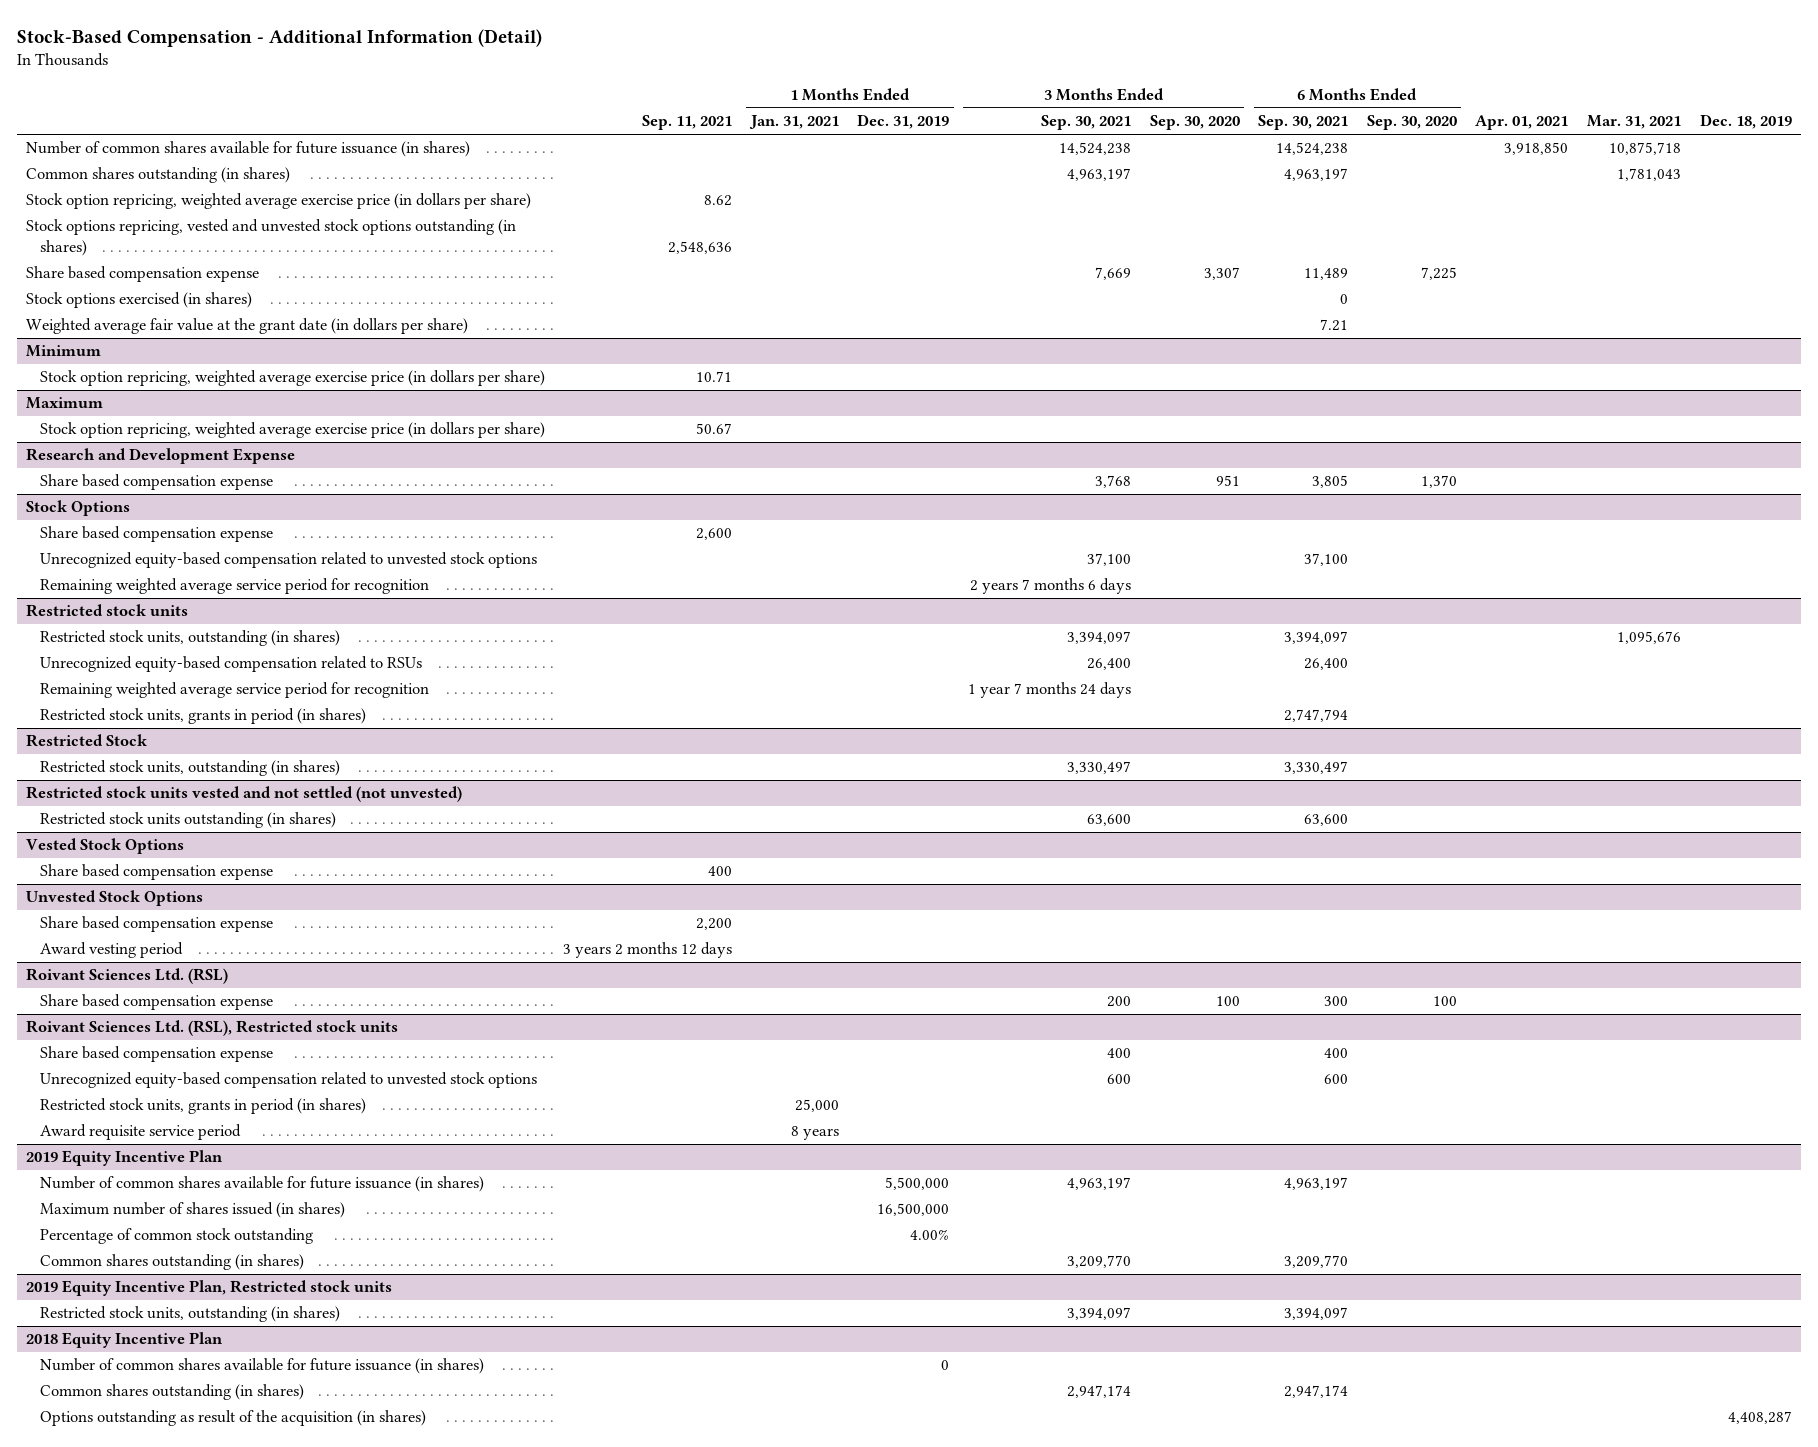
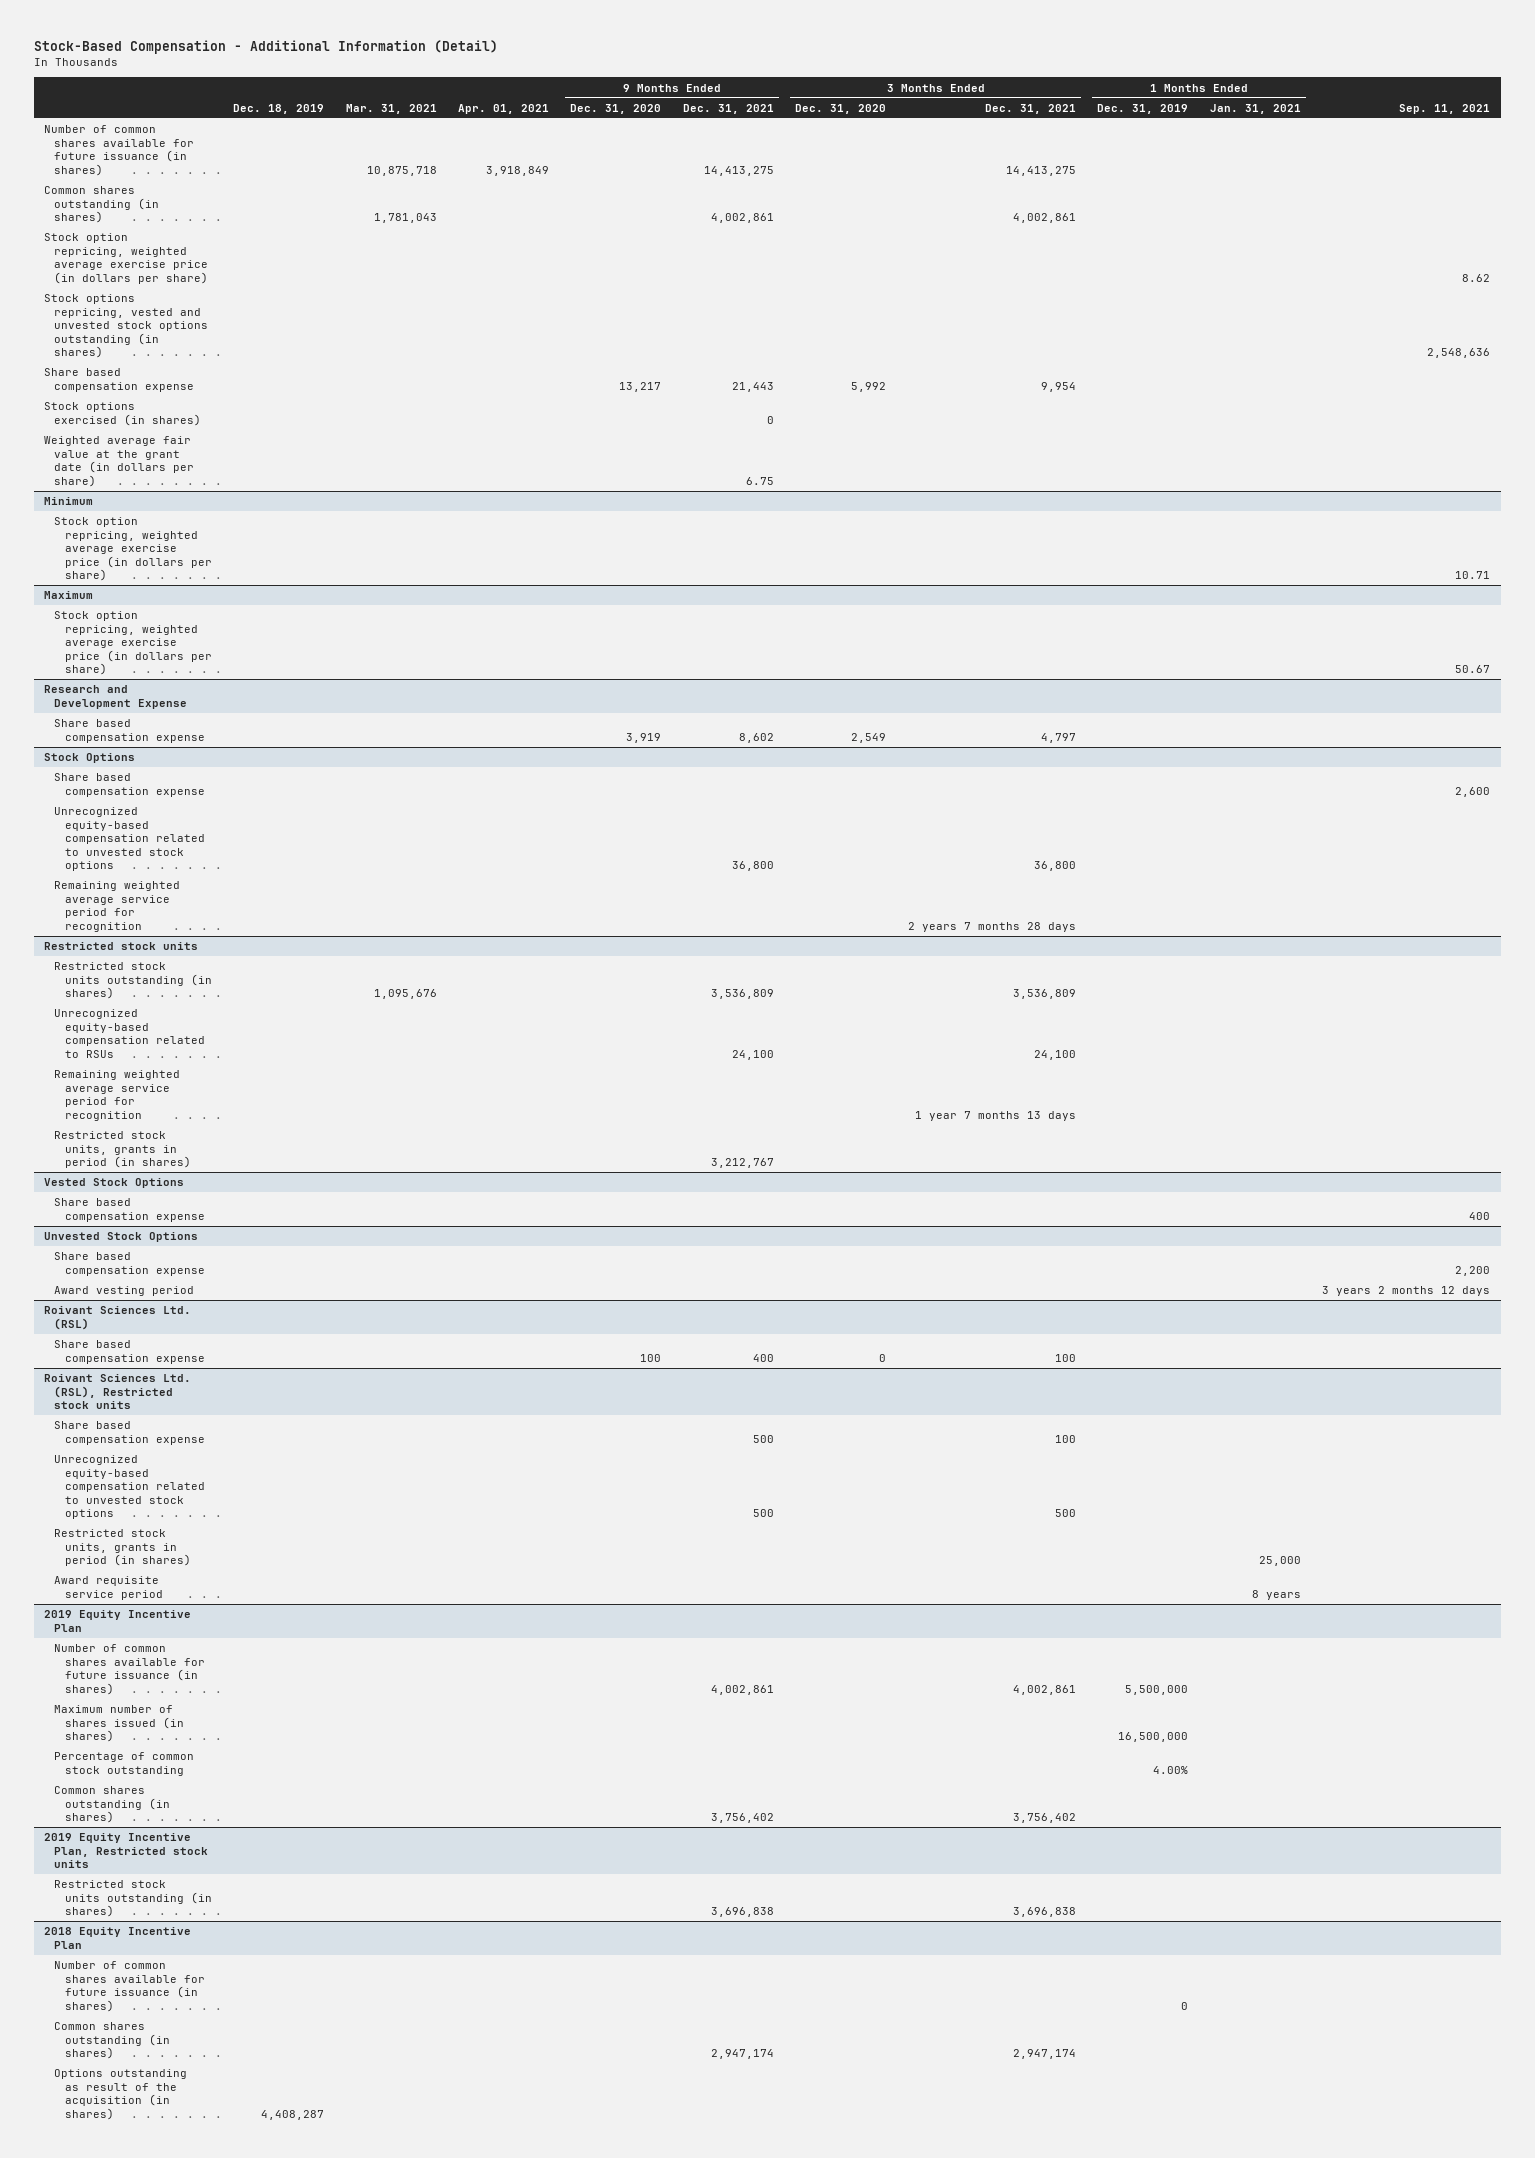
- | Sep. 11, 2021 | 1 Months Ended Jan. 31, 2021 | 1 Months Ended Dec. 31, 2019 | 3 Months Ended Sep. 30, 2021 | 3 Months Ended Sep. 30, 2020 | 6 Months Ended Sep. 30, 2021 | 6 Months Ended Sep. 30, 2020 | Apr. 01, 2021 | Mar. 31, 2021 | Dec. 18, 2019
+ | Dec. 18, 2019 | Mar. 31, 2021 | Apr. 01, 2021 | 9 Months Ended Dec. 31, 2020 | 9 Months Ended Dec. 31, 2021 | 3 Months Ended Dec. 31, 2020 | 3 Months Ended Dec. 31, 2021 | 1 Months Ended Dec. 31, 2019 | 1 Months Ended Jan. 31, 2021 | Sep. 11, 2021
- Number of common shares available for future issuance (in shares) | | | | 14,524,238 | | 14,524,238 | | 3,918,850 | 10,875,718 |
+ Number of common shares available for future issuance (in shares) | | 10,875,718 | 3,918,849 | | 14,413,275 | | 14,413,275 | | |
@ Restricted stock units
- Restricted stock units, outstanding (in shares) | | | | 3,394,097 | | 3,394,097 | | | 1,095,676 |
+ Restricted stock units outstanding (in shares) | | 1,095,676 | | | 3,536,809 | | 3,536,809 | | |
- Restricted Stock
- Restricted stock units, outstanding (in shares) | | | | 3,330,497 | | 3,330,497 | | | |
- Restricted stock units vested and not settled (not unvested)
- Restricted stock units outstanding (in shares) | | | | 63,600 | | 63,600 | | | |
@ 2019 Equity Incentive Plan, Restricted stock units
- Restricted stock units, outstanding (in shares) | | | | 3,394,097 | | 3,394,097 | | | |
+ Restricted stock units outstanding (in shares) | | | | | 3,696,838 | | 3,696,838 | | |

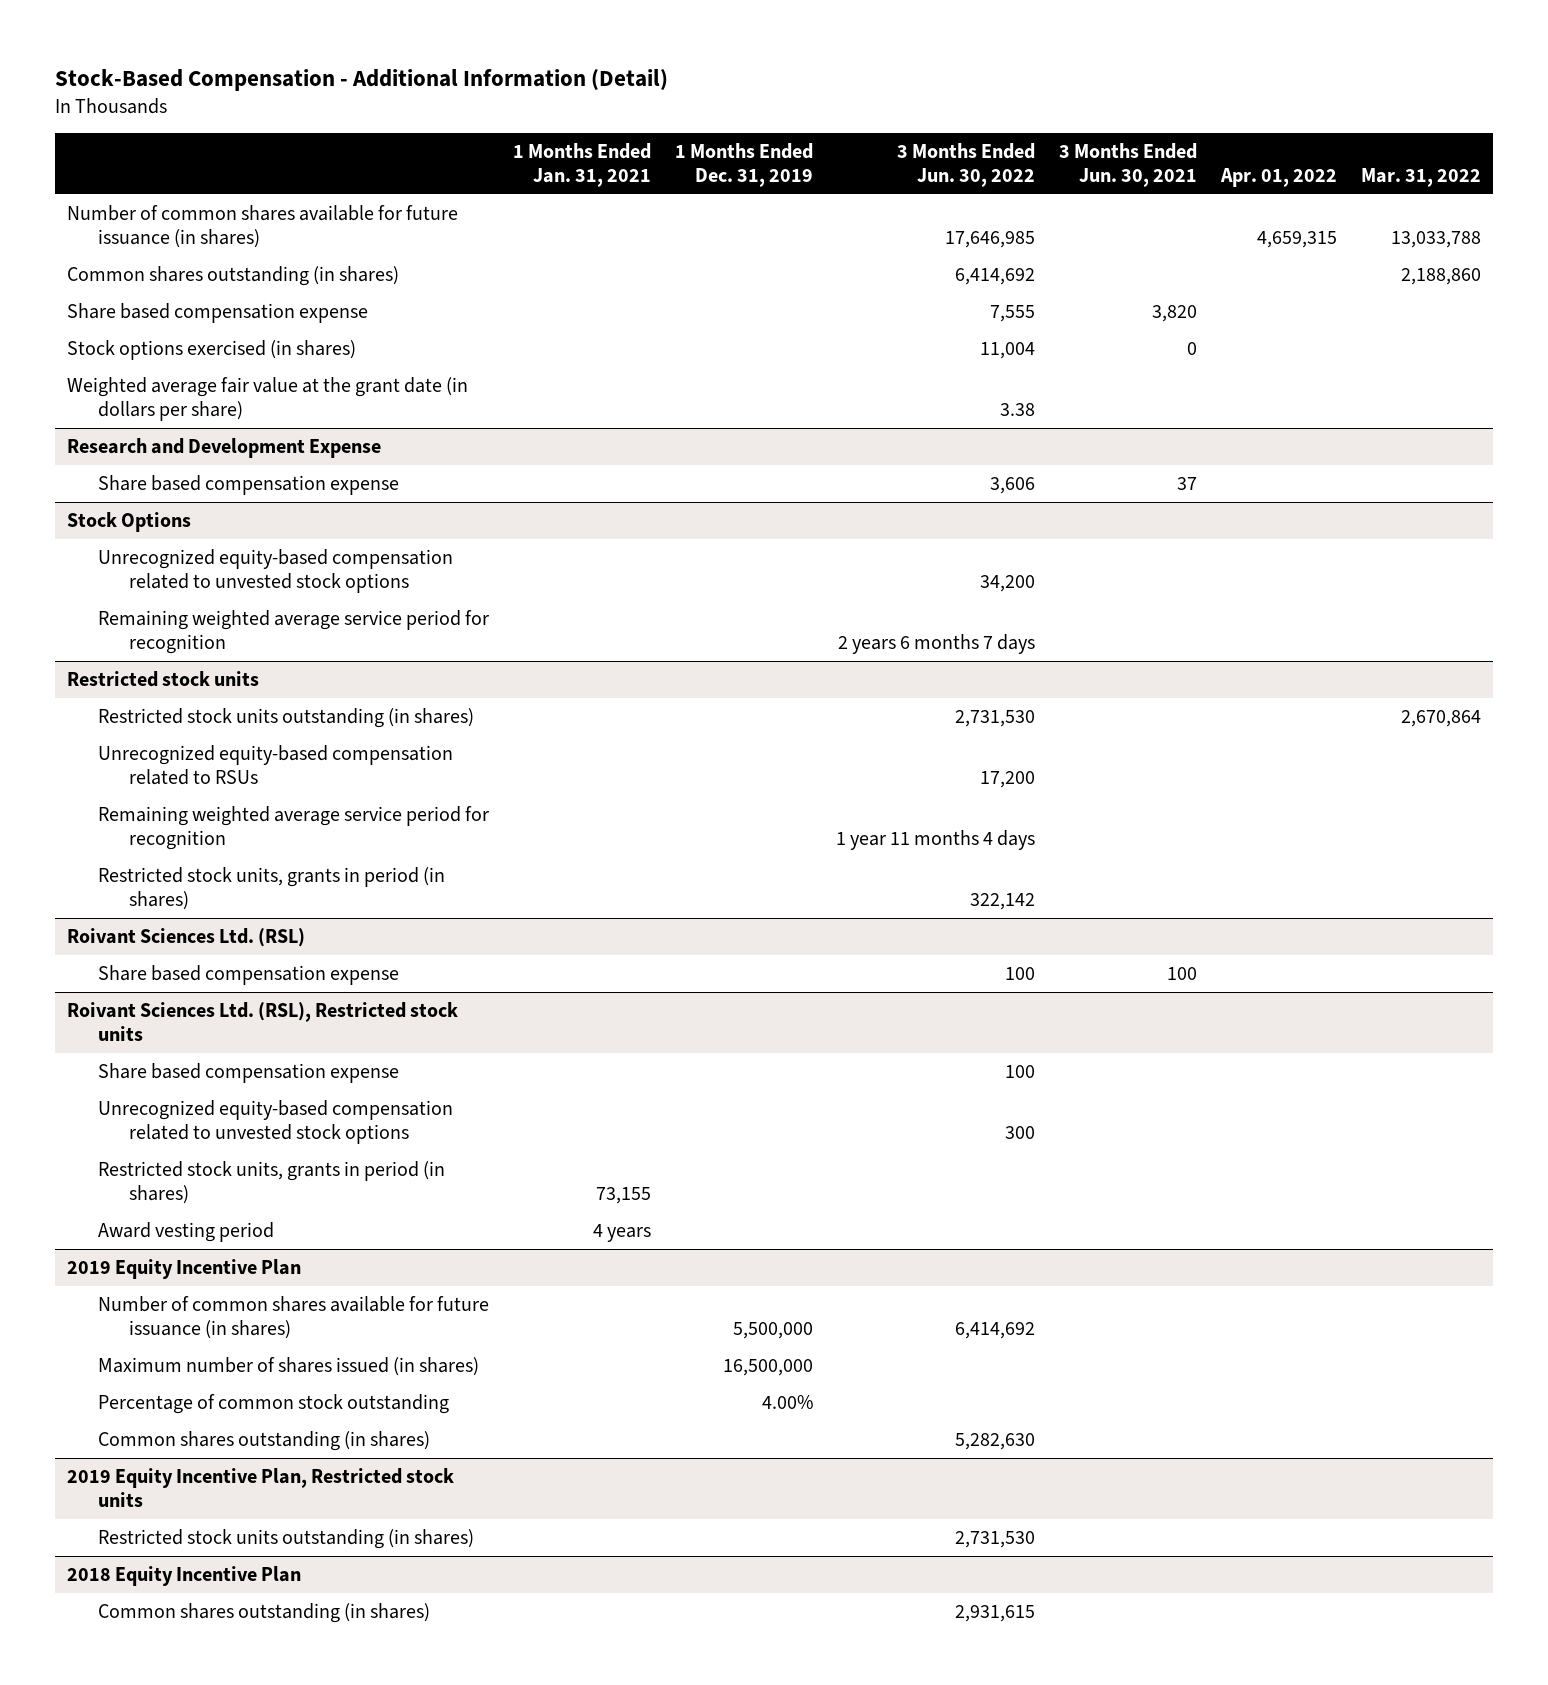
- | Dec. 18, 2019 | Mar. 31, 2021 | Apr. 01, 2021 | 9 Months Ended Dec. 31, 2020 | 9 Months Ended Dec. 31, 2021 | 3 Months Ended Dec. 31, 2020 | 3 Months Ended Dec. 31, 2021 | 1 Months Ended Dec. 31, 2019 | 1 Months Ended Jan. 31, 2021 | Sep. 11, 2021
+ | 1 Months Ended Jan. 31, 2021 | 1 Months Ended Dec. 31, 2019 | 3 Months Ended Jun. 30, 2022 | 3 Months Ended Jun. 30, 2021 | Apr. 01, 2022 | Mar. 31, 2022
- Stock option repricing, weighted average exercise price (in dollars per share) | | | | | | | | | | 8.62
- Stock options repricing, vested and unvested stock options outstanding (in shares) | | | | | | | | | | 2,548,636
- Minimum
- Stock option repricing, weighted average exercise price (in dollars per share) | | | | | | | | | | 10.71
- Maximum
- Stock option repricing, weighted average exercise price (in dollars per share) | | | | | | | | | | 50.67
@ Stock Options
- Share based compensation expense | | | | | | | | | | 2,600
- Vested Stock Options
- Share based compensation expense | | | | | | | | | | 400
- Unvested Stock Options
- Share based compensation expense | | | | | | | | | | 2,200
- Award vesting period | | | | | | | | | | 3 years 2 months 12 days
@ Roivant Sciences Ltd. (RSL), Restricted stock units
- Restricted stock units, grants in period (in shares) | | | | | | | | | 25,000 |
- Award requisite service period | | | | | | | | | 8 years |
+ Restricted stock units, grants in period (in shares) | 73,155 | | | | |
+ Award vesting period | 4 years | | | | |
@ 2018 Equity Incentive Plan
- Number of common shares available for future issuance (in shares) | | | | | | | | 0 | |
- Options outstanding as result of the acquisition (in shares) | 4,408,287 | | | | | | | | |

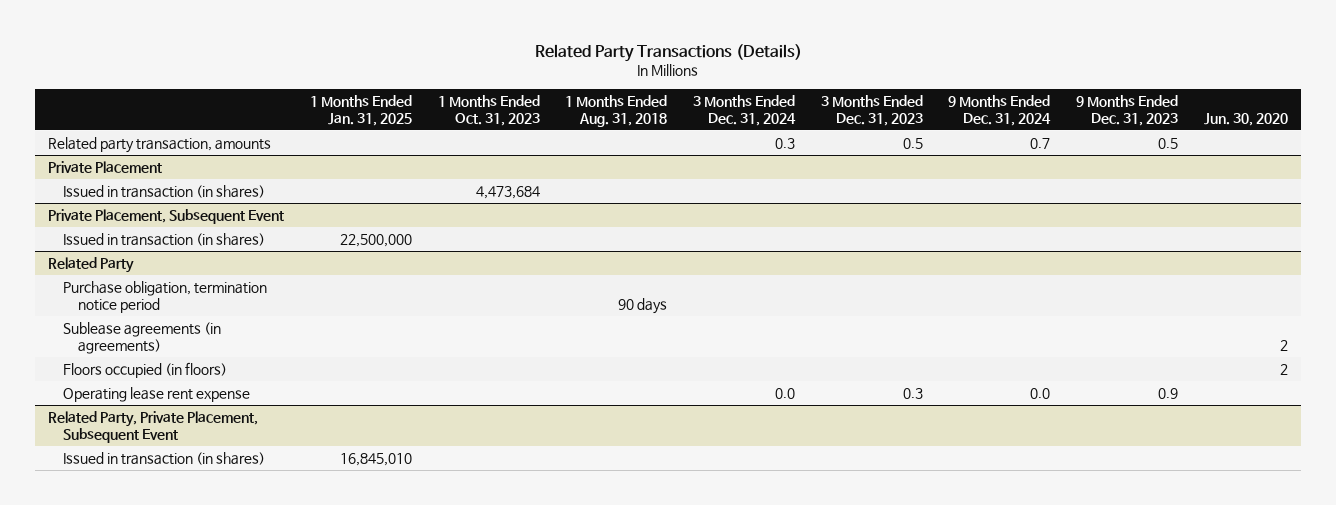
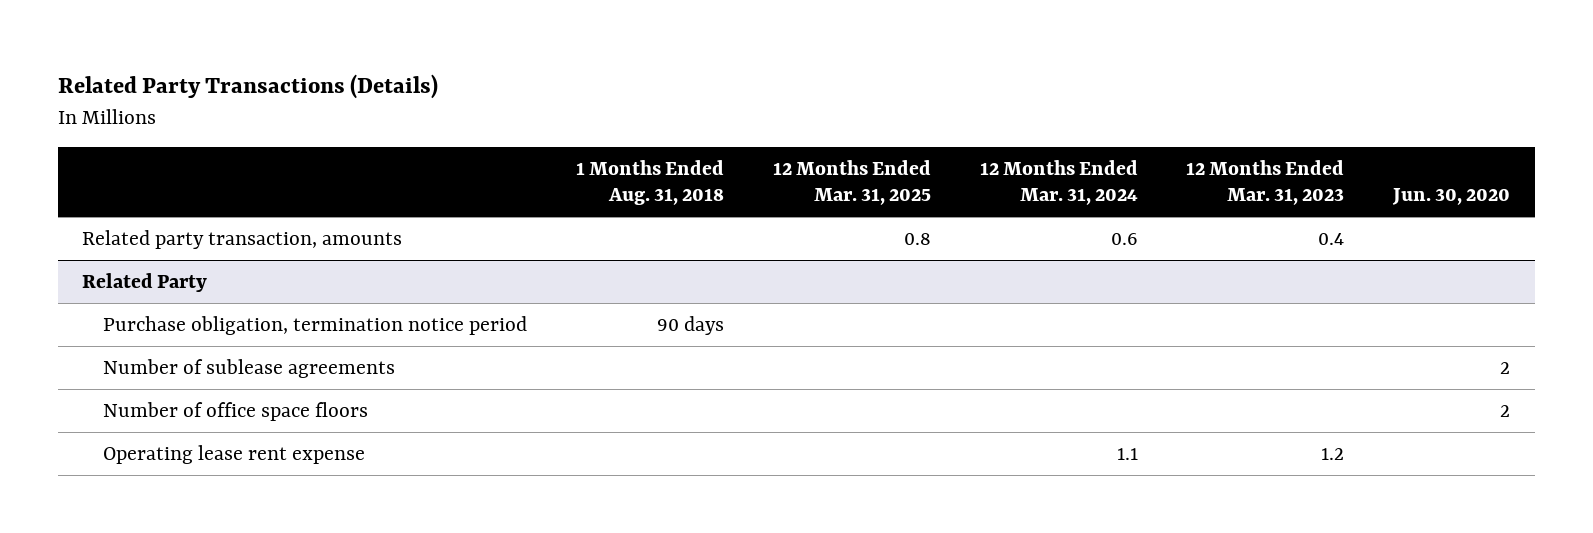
- | 1 Months Ended Jan. 31, 2025 | 1 Months Ended Oct. 31, 2023 | 1 Months Ended Aug. 31, 2018 | 3 Months Ended Dec. 31, 2024 | 3 Months Ended Dec. 31, 2023 | 9 Months Ended Dec. 31, 2024 | 9 Months Ended Dec. 31, 2023 | Jun. 30, 2020
+ | 1 Months Ended Aug. 31, 2018 | 12 Months Ended Mar. 31, 2025 | 12 Months Ended Mar. 31, 2024 | 12 Months Ended Mar. 31, 2023 | Jun. 30, 2020
- Private Placement
- Issued in transaction (in shares) | | 4,473,684 | | | | | |
- Private Placement, Subsequent Event
- Issued in transaction (in shares) | 22,500,000 | | | | | | |
@ Related Party
- Sublease agreements (in agreements) | | | | | | | | 2
- Floors occupied (in floors) | | | | | | | | 2
+ Number of sublease agreements | | | | | 2
+ Number of office space floors | | | | | 2
- Related Party, Private Placement, Subsequent Event
- Issued in transaction (in shares) | 16,845,010 | | | | | | |

